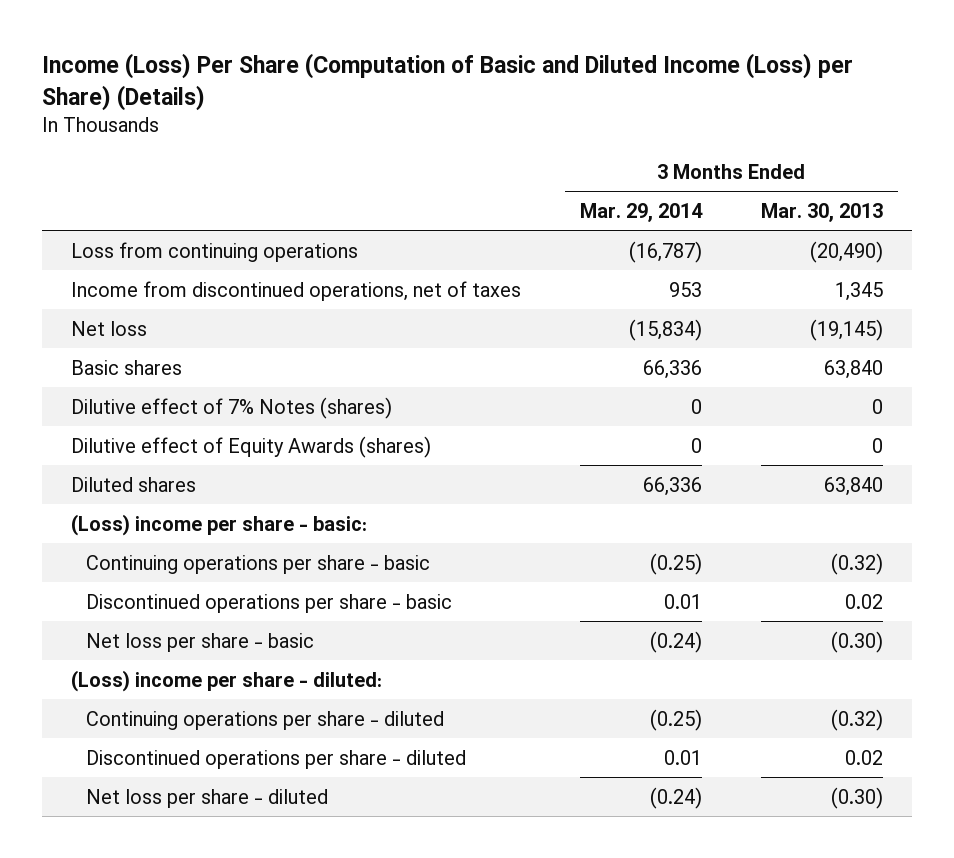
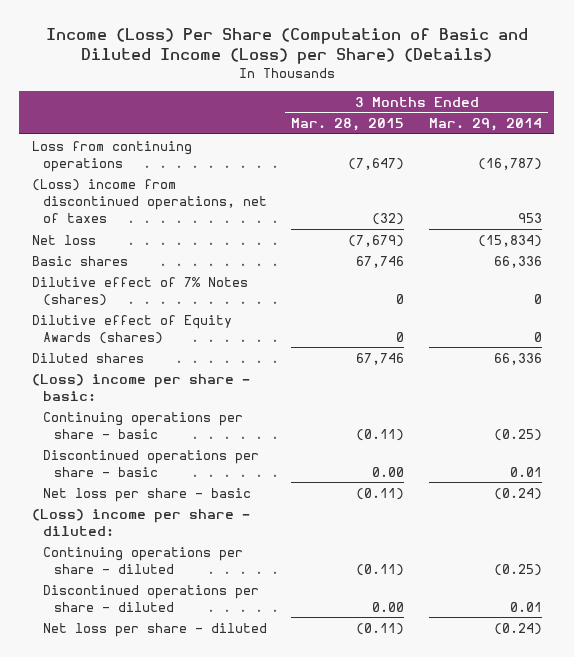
- | 3 Months Ended Mar. 29, 2014 | 3 Months Ended Mar. 30, 2013
+ | 3 Months Ended Mar. 28, 2015 | 3 Months Ended Mar. 29, 2014
- Income from discontinued operations, net of taxes | 953 | 1,345
+ (Loss) income from discontinued operations, net of taxes | (32) | 953

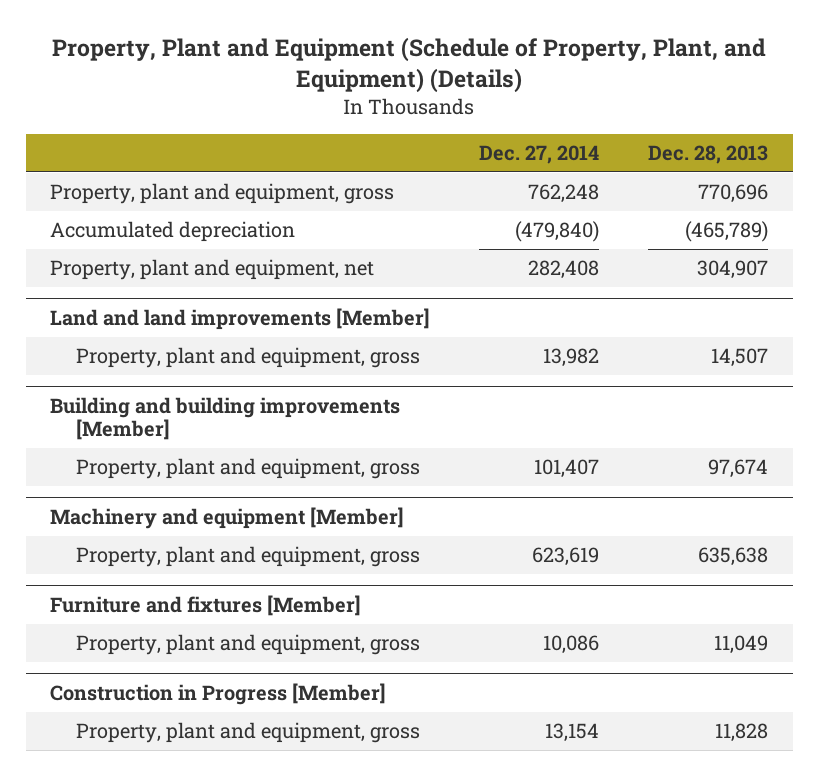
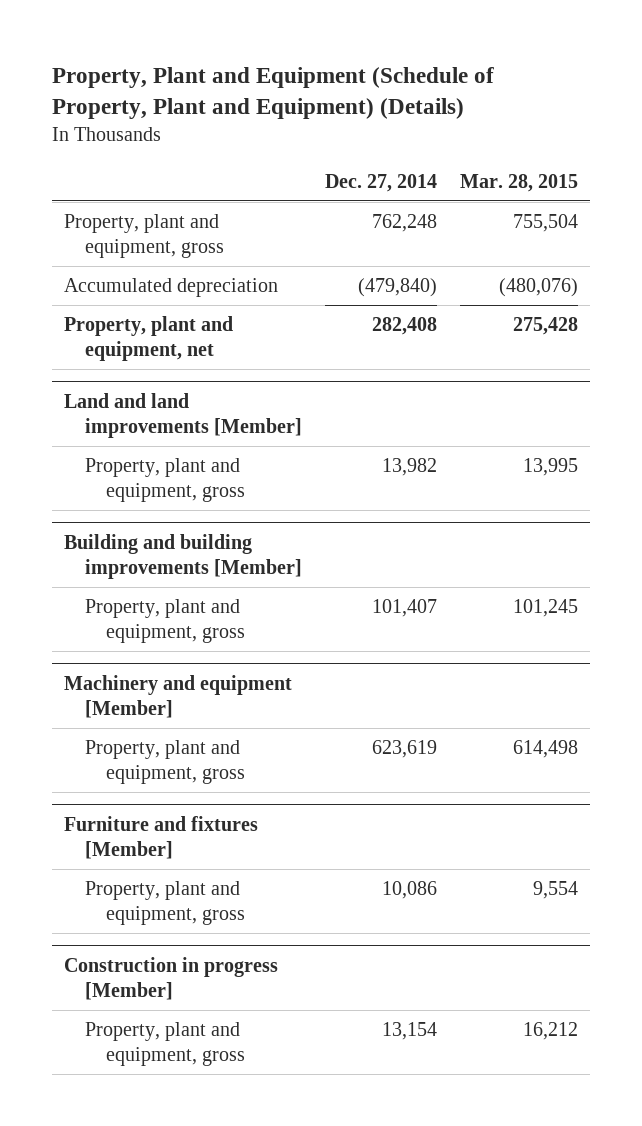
- Property, Plant and Equipment (Schedule of Property, Plant, and Equipment) (Details)
+ Property, Plant and Equipment (Schedule of Property, Plant and Equipment) (Details)
- | Dec. 27, 2014 | Dec. 28, 2013
+ | Dec. 27, 2014 | Mar. 28, 2015
- Construction in Progress [Member]
+ Construction in progress [Member]

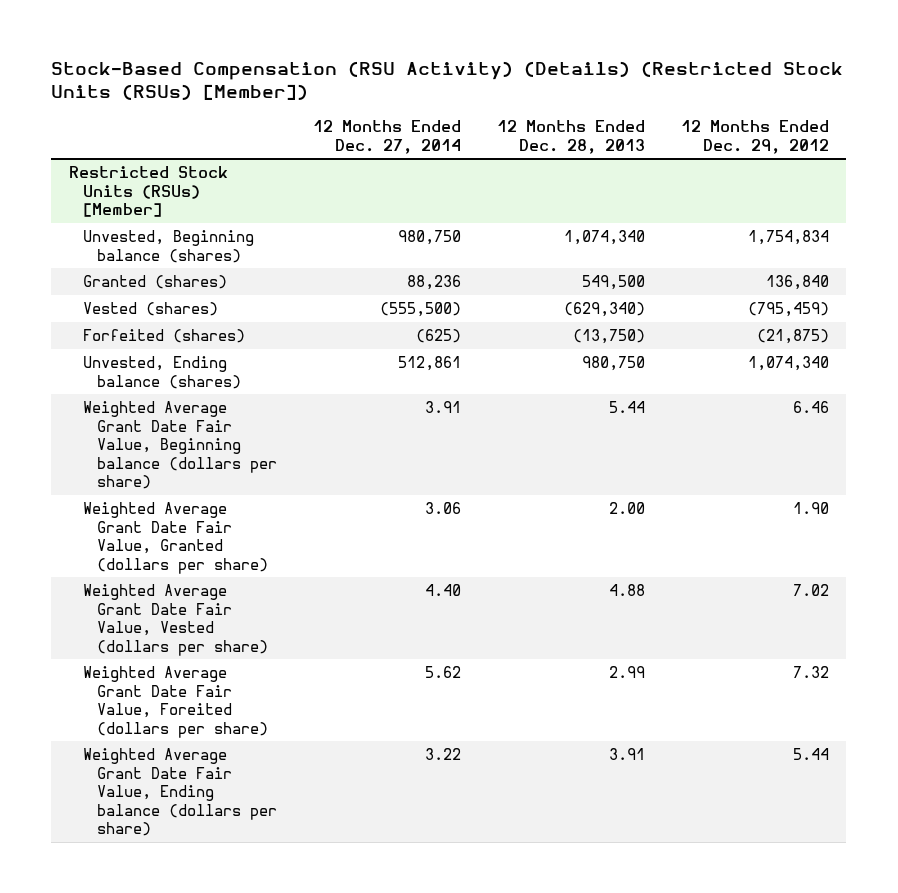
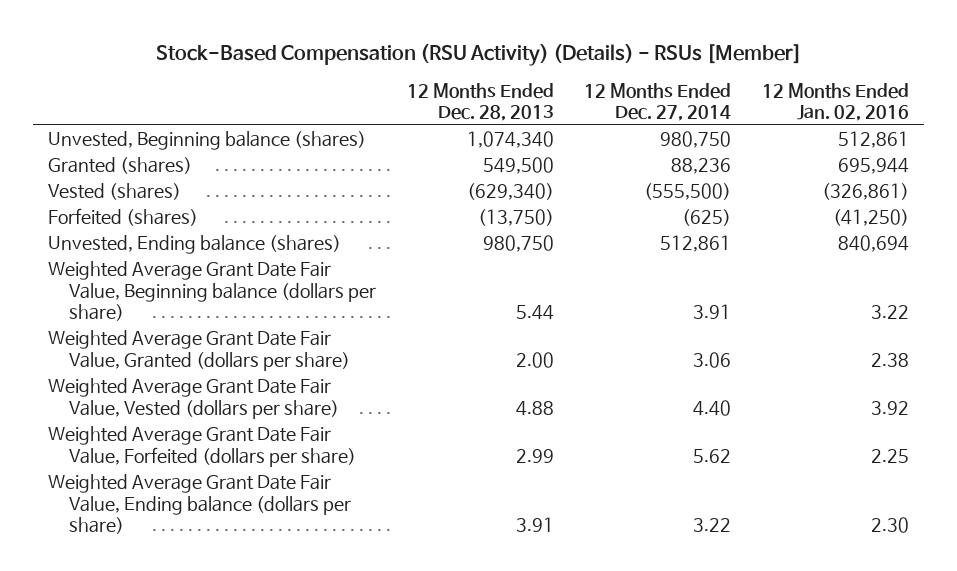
- Stock-Based Compensation (RSU Activity) (Details) (Restricted Stock Units (RSUs) [Member])
+ Stock-Based Compensation (RSU Activity) (Details) - RSUs [Member]
- | 12 Months Ended Dec. 27, 2014 | 12 Months Ended Dec. 28, 2013 | 12 Months Ended Dec. 29, 2012
+ | 12 Months Ended Dec. 28, 2013 | 12 Months Ended Dec. 27, 2014 | 12 Months Ended Jan. 02, 2016
- Restricted Stock Units (RSUs) [Member]
- Weighted Average Grant Date Fair Value, Foreited (dollars per share) | 5.62 | 2.99 | 7.32
+ Weighted Average Grant Date Fair Value, Forfeited (dollars per share) | 2.99 | 5.62 | 2.25

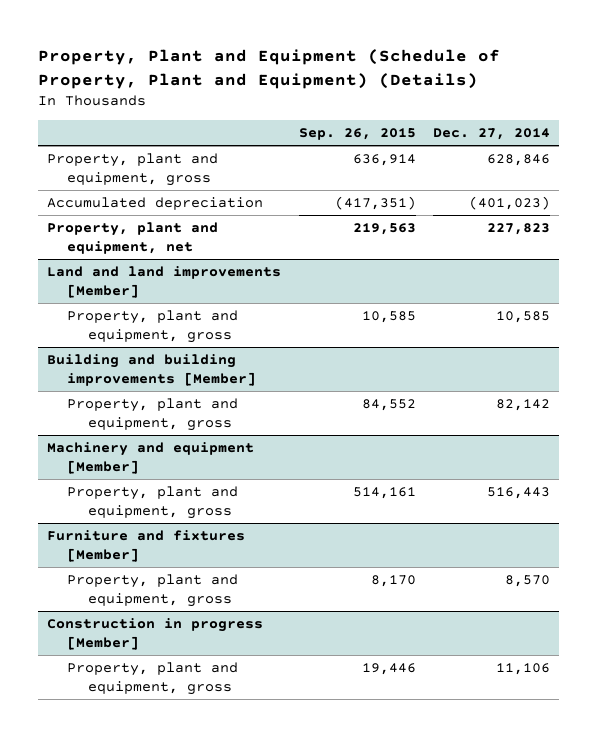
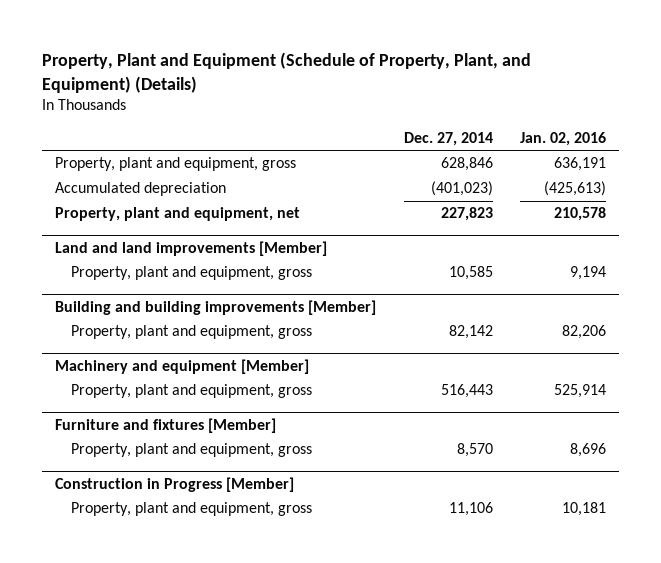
- Property, Plant and Equipment (Schedule of Property, Plant and Equipment) (Details)
+ Property, Plant and Equipment (Schedule of Property, Plant, and Equipment) (Details)
- | Sep. 26, 2015 | Dec. 27, 2014
+ | Dec. 27, 2014 | Jan. 02, 2016
- Construction in progress [Member]
+ Construction in Progress [Member]

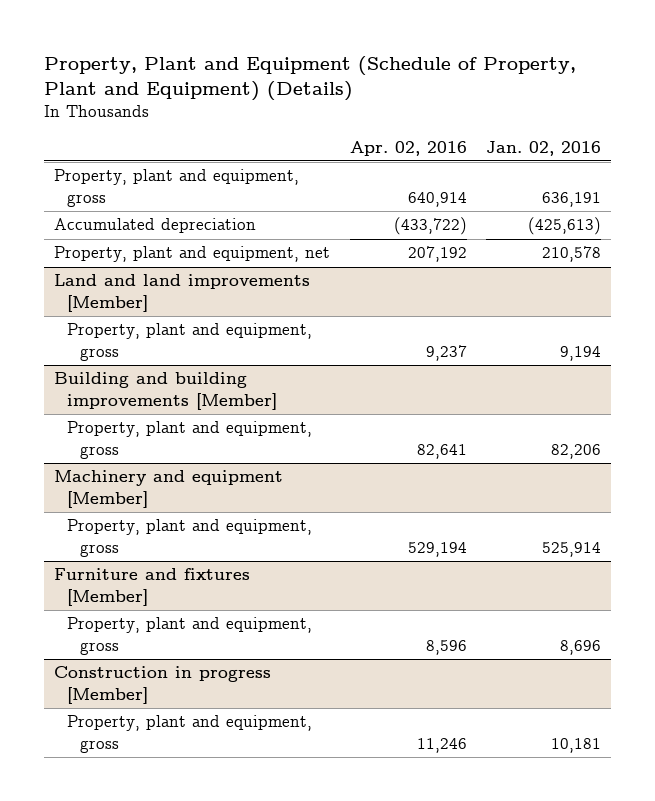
- Property, Plant and Equipment (Schedule of Property, Plant, and Equipment) (Details)
+ Property, Plant and Equipment (Schedule of Property, Plant and Equipment) (Details)
- | Dec. 27, 2014 | Jan. 02, 2016
+ | Apr. 02, 2016 | Jan. 02, 2016
- Construction in Progress [Member]
+ Construction in progress [Member]

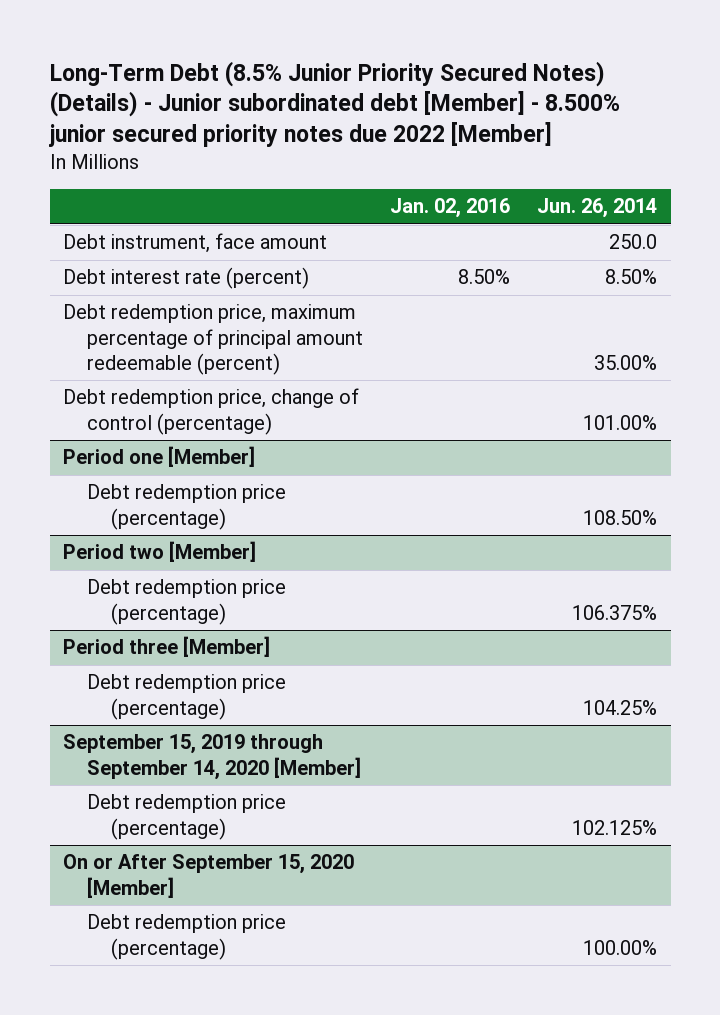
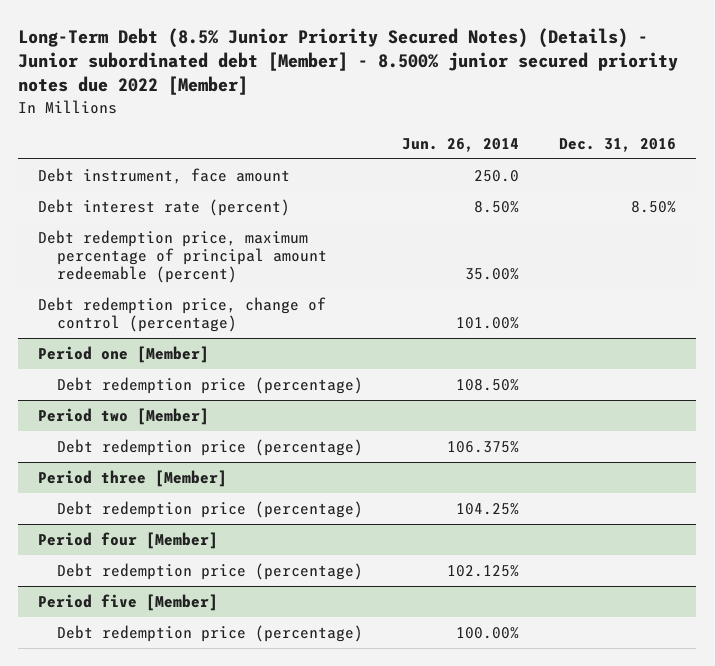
- | Jan. 02, 2016 | Jun. 26, 2014
+ | Jun. 26, 2014 | Dec. 31, 2016
- September 15, 2019 through September 14, 2020 [Member]
+ Period four [Member]
- On or After September 15, 2020 [Member]
+ Period five [Member]

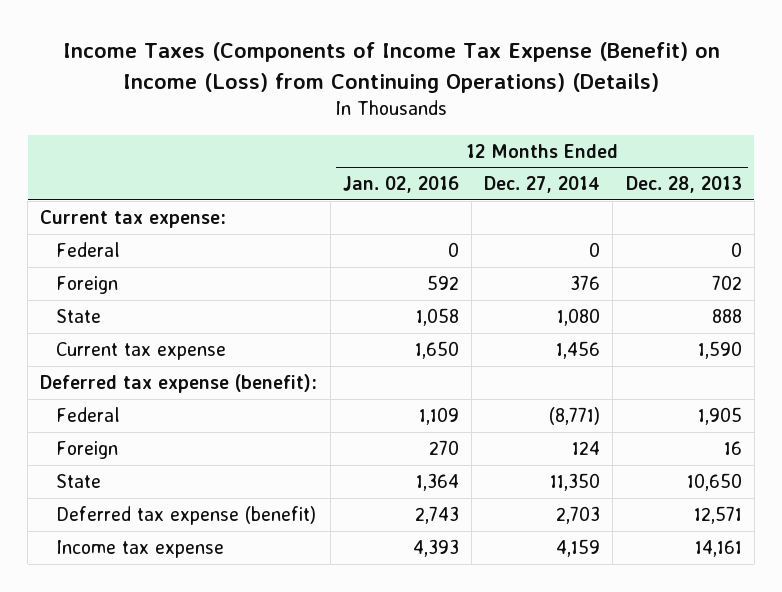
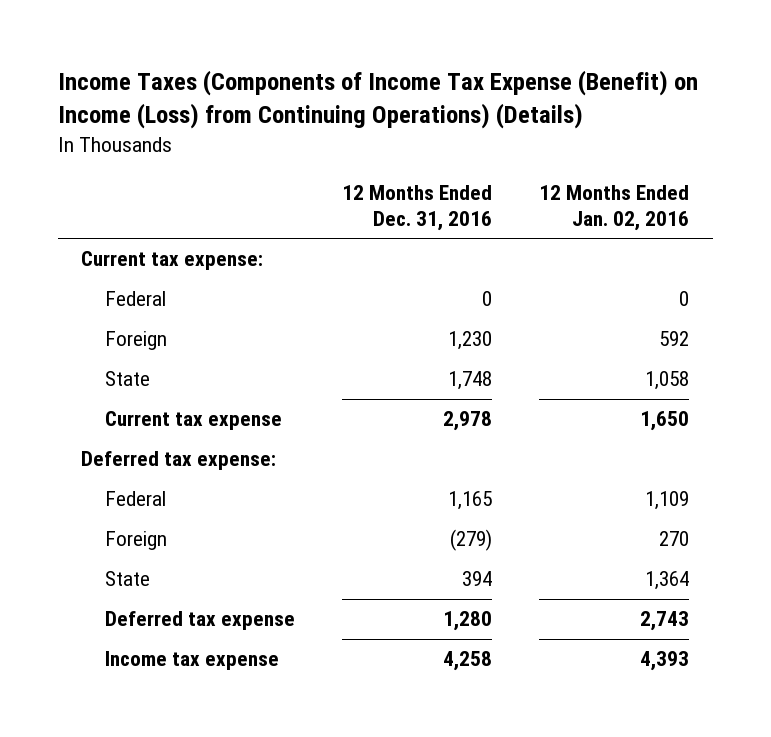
- | 12 Months Ended Jan. 02, 2016 | 12 Months Ended Dec. 27, 2014 | 12 Months Ended Dec. 28, 2013
+ | 12 Months Ended Dec. 31, 2016 | 12 Months Ended Jan. 02, 2016
- Deferred tax expense (benefit):
+ Deferred tax expense:
- Deferred tax expense (benefit) | 2,743 | 2,703 | 12,571
+ Deferred tax expense | 1,280 | 2,743

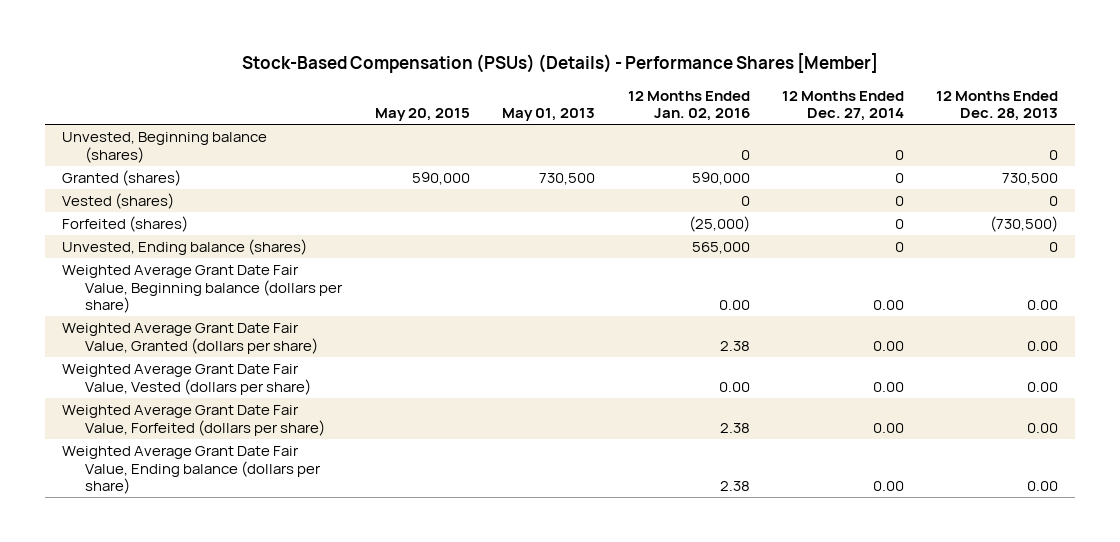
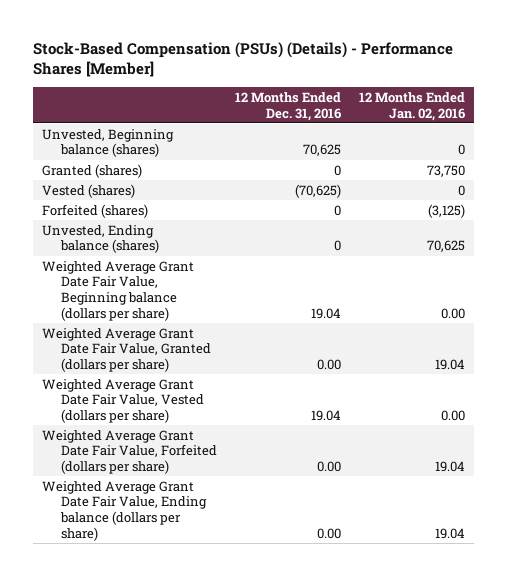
- | May 20, 2015 | May 01, 2013 | 12 Months Ended Jan. 02, 2016 | 12 Months Ended Dec. 27, 2014 | 12 Months Ended Dec. 28, 2013
+ | 12 Months Ended Dec. 31, 2016 | 12 Months Ended Jan. 02, 2016
- Granted (shares) | 590,000 | 730,500 | 590,000 | 0 | 730,500
+ Granted (shares) | 0 | 73,750
- Forfeited (shares) | | | (25,000) | 0 | (730,500)
- Unvested, Ending balance (shares) | | | 565,000 | 0 | 0
+ Forfeited (shares) | 0 | (3,125)
+ Unvested, Ending balance (shares) | 0 | 70,625
- Weighted Average Grant Date Fair Value, Granted (dollars per share) | | | 2.38 | 0.00 | 0.00
+ Weighted Average Grant Date Fair Value, Granted (dollars per share) | 0.00 | 19.04
- Weighted Average Grant Date Fair Value, Forfeited (dollars per share) | | | 2.38 | 0.00 | 0.00
- Weighted Average Grant Date Fair Value, Ending balance (dollars per share) | | | 2.38 | 0.00 | 0.00
+ Weighted Average Grant Date Fair Value, Forfeited (dollars per share) | 0.00 | 19.04
+ Weighted Average Grant Date Fair Value, Ending balance (dollars per share) | 0.00 | 19.04

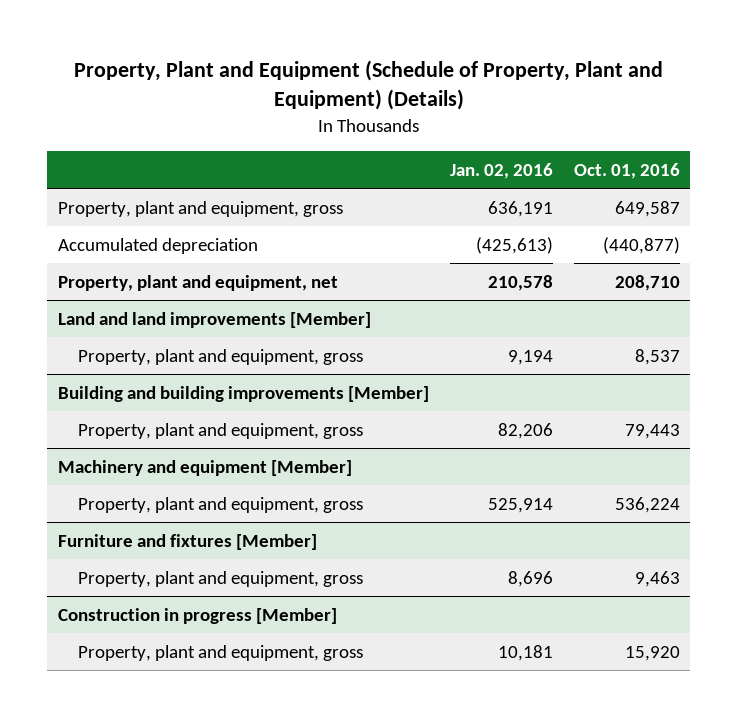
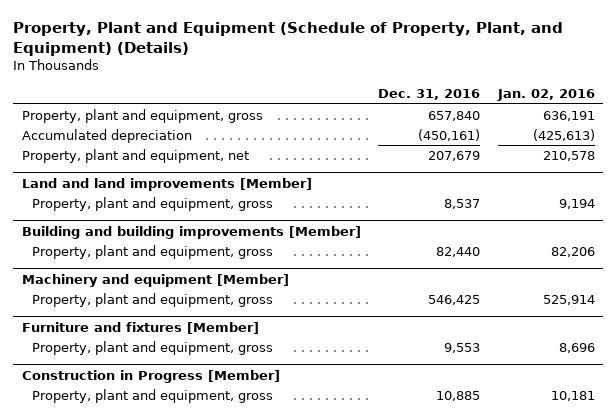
- Property, Plant and Equipment (Schedule of Property, Plant and Equipment) (Details)
+ Property, Plant and Equipment (Schedule of Property, Plant, and Equipment) (Details)
- | Jan. 02, 2016 | Oct. 01, 2016
+ | Dec. 31, 2016 | Jan. 02, 2016
- Construction in progress [Member]
+ Construction in Progress [Member]

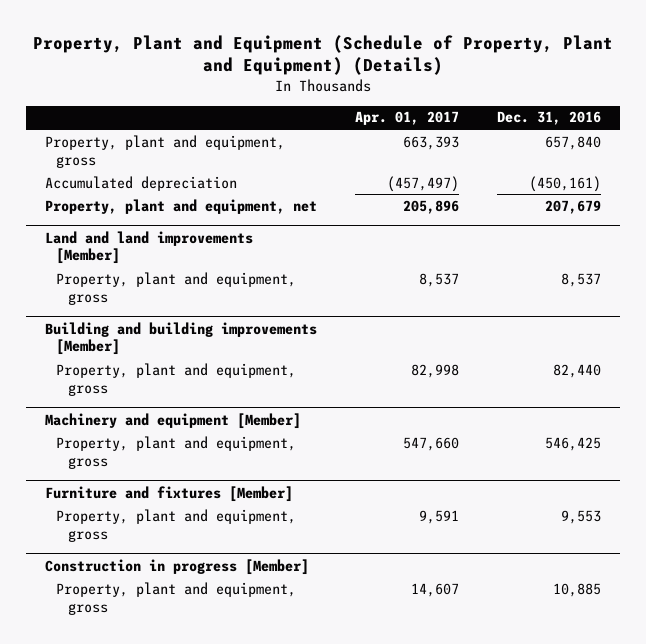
- Property, Plant and Equipment (Schedule of Property, Plant, and Equipment) (Details)
+ Property, Plant and Equipment (Schedule of Property, Plant and Equipment) (Details)
- | Dec. 31, 2016 | Jan. 02, 2016
+ | Apr. 01, 2017 | Dec. 31, 2016
- Construction in Progress [Member]
+ Construction in progress [Member]

